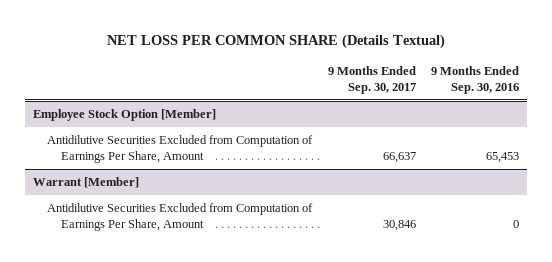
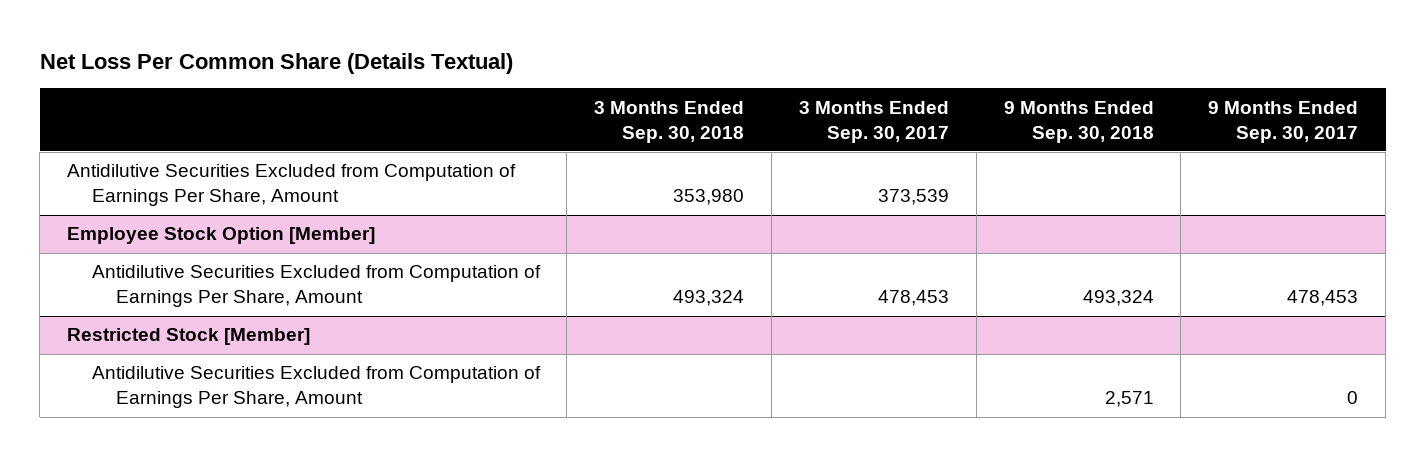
- NET LOSS PER COMMON SHARE (Details Textual)
+ Net Loss Per Common Share (Details Textual)
- | 9 Months Ended Sep. 30, 2017 | 9 Months Ended Sep. 30, 2016
+ | 3 Months Ended Sep. 30, 2018 | 3 Months Ended Sep. 30, 2017 | 9 Months Ended Sep. 30, 2018 | 9 Months Ended Sep. 30, 2017
+ Antidilutive Securities Excluded from Computation of Earnings Per Share, Amount | 353,980 | 373,539 | |
@ Employee Stock Option [Member]
- Antidilutive Securities Excluded from Computation of Earnings Per Share, Amount | 66,637 | 65,453
- Warrant [Member]
- Antidilutive Securities Excluded from Computation of Earnings Per Share, Amount | 30,846 | 0
@ Employee Stock Option [Member]
+ Antidilutive Securities Excluded from Computation of Earnings Per Share, Amount | 493,324 | 478,453 | 493,324 | 478,453
+ Restricted Stock [Member]
+ Antidilutive Securities Excluded from Computation of Earnings Per Share, Amount | | | 2,571 | 0

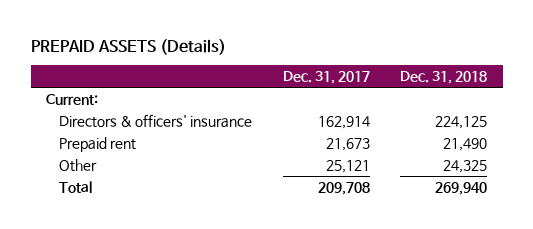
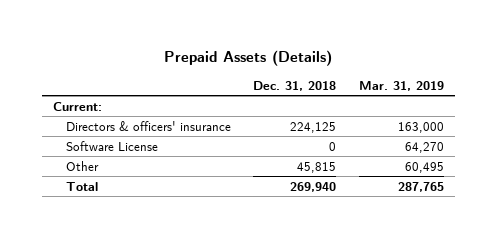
- PREPAID ASSETS (Details)
+ Prepaid Assets (Details)
- | Dec. 31, 2017 | Dec. 31, 2018
+ | Dec. 31, 2018 | Mar. 31, 2019
- Prepaid rent | 21,673 | 21,490
- Other | 25,121 | 24,325
+ Software License | 0 | 64,270
+ Other | 45,815 | 60,495

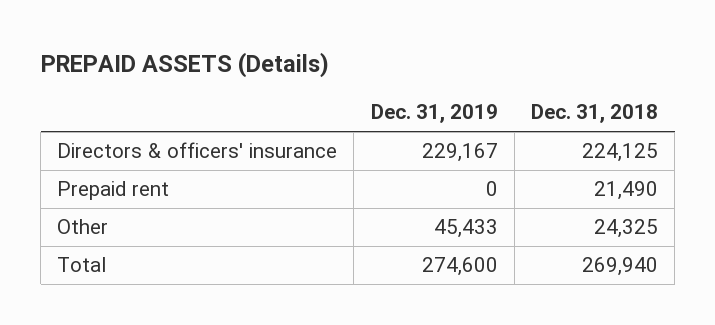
- Prepaid Assets (Details)
+ PREPAID ASSETS (Details)
- | Dec. 31, 2018 | Mar. 31, 2019
+ | Dec. 31, 2019 | Dec. 31, 2018
- Current:
- Software License | 0 | 64,270
- Other | 45,815 | 60,495
+ Prepaid rent | 0 | 21,490
+ Other | 45,433 | 24,325

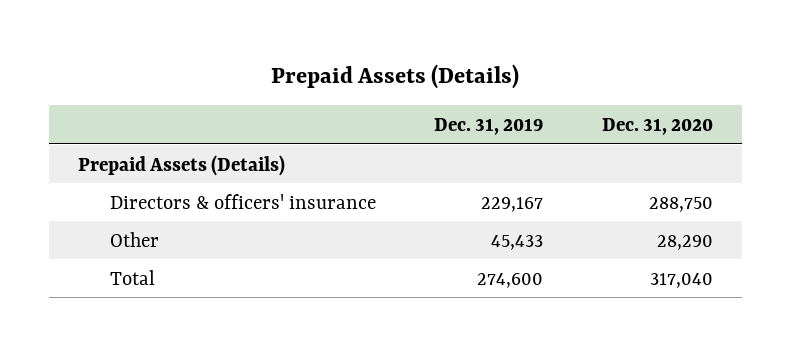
- PREPAID ASSETS (Details)
+ Prepaid Assets (Details)
- | Dec. 31, 2019 | Dec. 31, 2018
+ | Dec. 31, 2019 | Dec. 31, 2020
+ Prepaid Assets (Details)
- Prepaid rent | 0 | 21,490

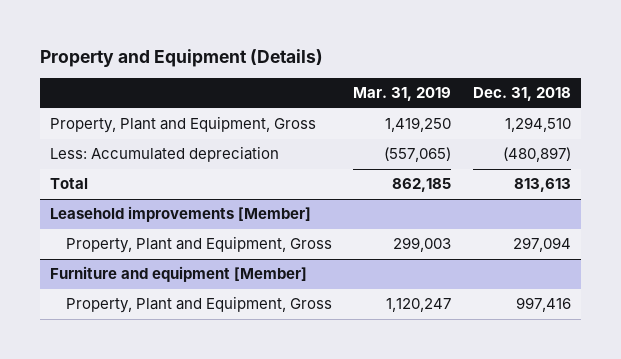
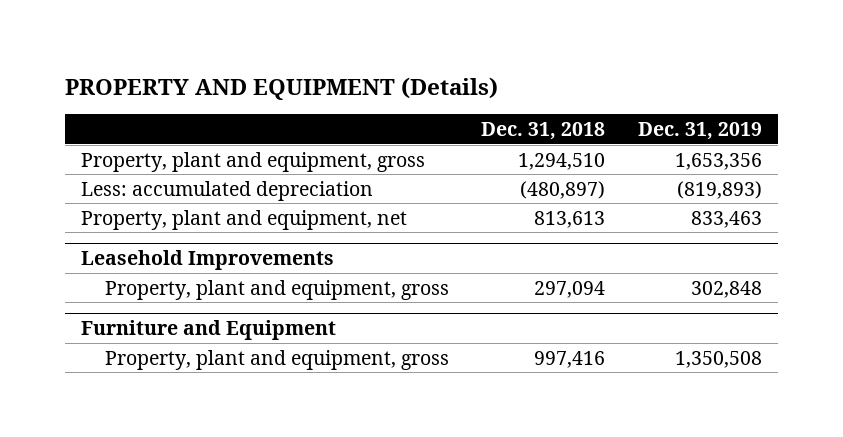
- Property and Equipment (Details)
+ PROPERTY AND EQUIPMENT (Details)
- | Mar. 31, 2019 | Dec. 31, 2018
+ | Dec. 31, 2018 | Dec. 31, 2019
- Property, Plant and Equipment, Gross | 1,419,250 | 1,294,510
- Less: Accumulated depreciation | (557,065) | (480,897)
- Total | 862,185 | 813,613
- Leasehold improvements [Member]
- Property, Plant and Equipment, Gross | 299,003 | 297,094
- Furniture and equipment [Member]
- Property, Plant and Equipment, Gross | 1,120,247 | 997,416
+ Property, plant and equipment, gross | 1,294,510 | 1,653,356
+ Less: accumulated depreciation | (480,897) | (819,893)
+ Property, plant and equipment, net | 813,613 | 833,463
+ Leasehold Improvements
+ Property, plant and equipment, gross | 297,094 | 302,848
+ Furniture and Equipment
+ Property, plant and equipment, gross | 997,416 | 1,350,508

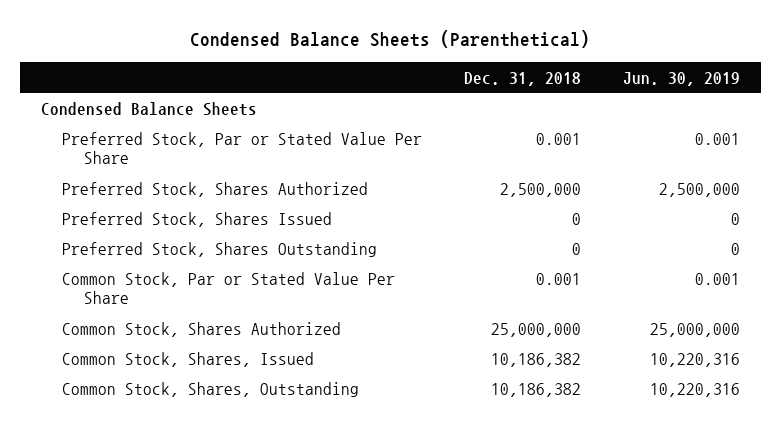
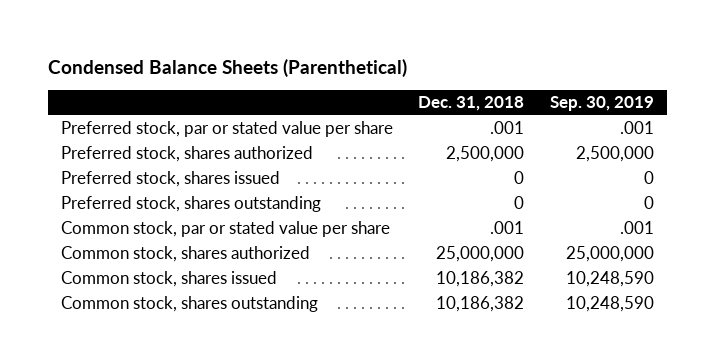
- | Dec. 31, 2018 | Jun. 30, 2019
+ | Dec. 31, 2018 | Sep. 30, 2019
- Condensed Balance Sheets
- Preferred Stock, Par or Stated Value Per Share | 0.001 | 0.001
- Preferred Stock, Shares Authorized | 2,500,000 | 2,500,000
- Preferred Stock, Shares Issued | 0 | 0
- Preferred Stock, Shares Outstanding | 0 | 0
- Common Stock, Par or Stated Value Per Share | 0.001 | 0.001
- Common Stock, Shares Authorized | 25,000,000 | 25,000,000
- Common Stock, Shares, Issued | 10,186,382 | 10,220,316
- Common Stock, Shares, Outstanding | 10,186,382 | 10,220,316
+ Preferred stock, par or stated value per share | .001 | .001
+ Preferred stock, shares authorized | 2,500,000 | 2,500,000
+ Preferred stock, shares issued | 0 | 0
+ Preferred stock, shares outstanding | 0 | 0
+ Common stock, par or stated value per share | .001 | .001
+ Common stock, shares authorized | 25,000,000 | 25,000,000
+ Common stock, shares issued | 10,186,382 | 10,248,590
+ Common stock, shares outstanding | 10,186,382 | 10,248,590

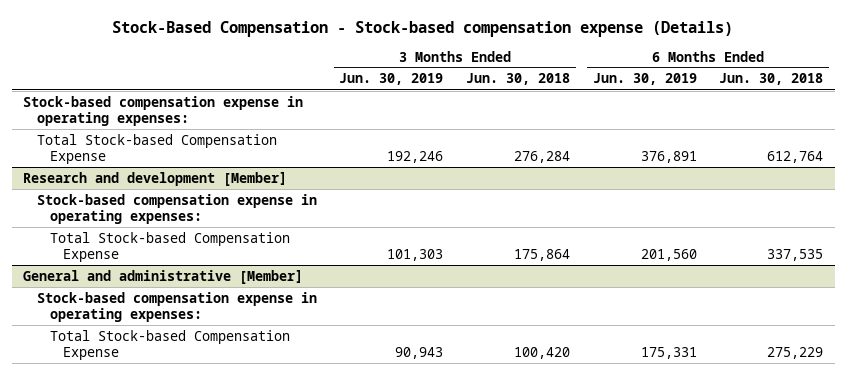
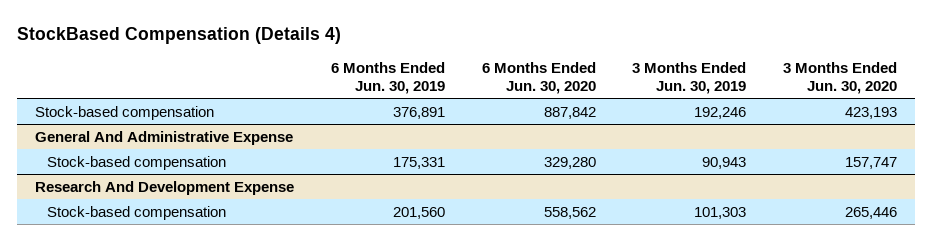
- Stock-Based Compensation - Stock-based compensation expense (Details)
+ StockBased Compensation (Details 4)
- | 3 Months Ended Jun. 30, 2019 | 3 Months Ended Jun. 30, 2018 | 6 Months Ended Jun. 30, 2019 | 6 Months Ended Jun. 30, 2018
+ | 6 Months Ended Jun. 30, 2019 | 6 Months Ended Jun. 30, 2020 | 3 Months Ended Jun. 30, 2019 | 3 Months Ended Jun. 30, 2020
- Stock-based compensation expense in operating expenses:
- Total Stock-based Compensation Expense | 192,246 | 276,284 | 376,891 | 612,764
- Research and development [Member]
- Stock-based compensation expense in operating expenses:
- Total Stock-based Compensation Expense | 101,303 | 175,864 | 201,560 | 337,535
- General and administrative [Member]
- Stock-based compensation expense in operating expenses:
- Total Stock-based Compensation Expense | 90,943 | 100,420 | 175,331 | 275,229
+ Stock-based compensation | 376,891 | 887,842 | 192,246 | 423,193
+ General And Administrative Expense
+ Stock-based compensation | 175,331 | 329,280 | 90,943 | 157,747
+ Research And Development Expense
+ Stock-based compensation | 201,560 | 558,562 | 101,303 | 265,446

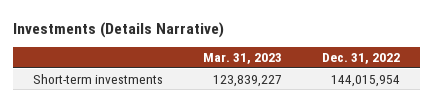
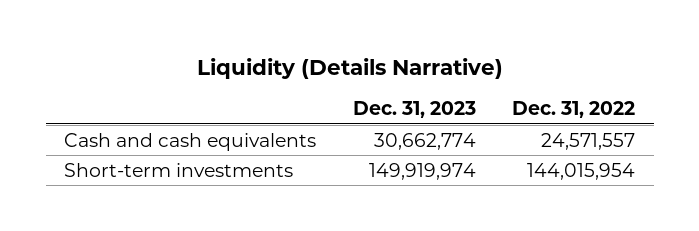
- Investments (Details Narrative)
+ Liquidity (Details Narrative)
- | Mar. 31, 2023 | Dec. 31, 2022
+ | Dec. 31, 2023 | Dec. 31, 2022
+ Cash and cash equivalents | 30,662,774 | 24,571,557

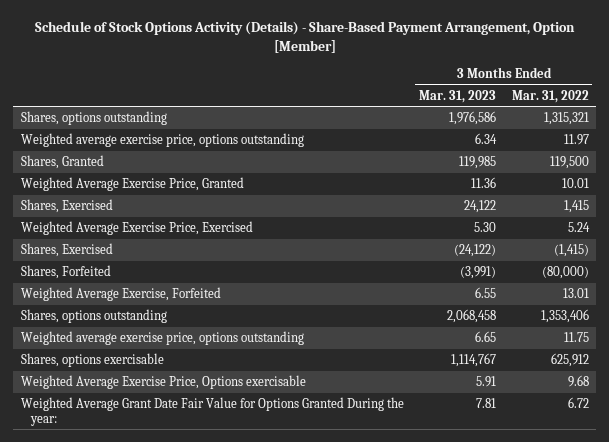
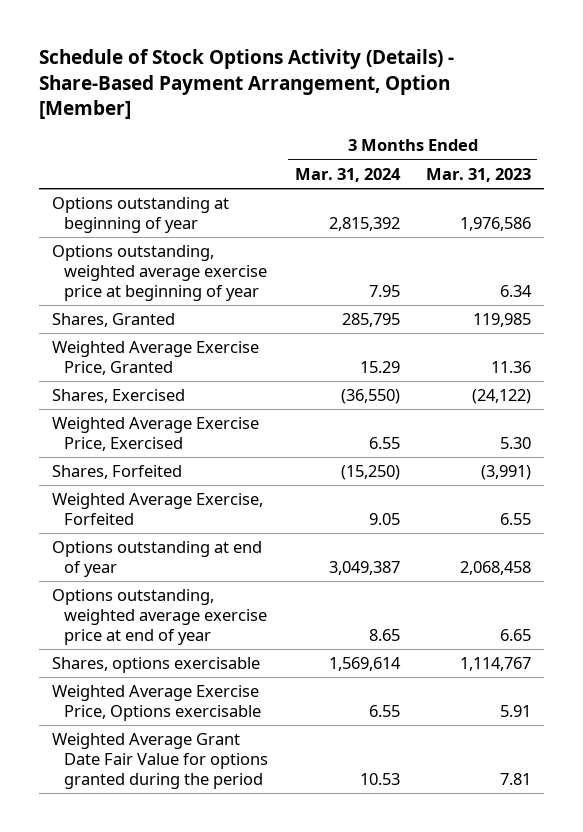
- | 3 Months Ended Mar. 31, 2023 | 3 Months Ended Mar. 31, 2022
+ | 3 Months Ended Mar. 31, 2024 | 3 Months Ended Mar. 31, 2023
- Shares, options outstanding | 1,976,586 | 1,315,321
- Weighted average exercise price, options outstanding | 6.34 | 11.97
+ Options outstanding at beginning of year | 2,815,392 | 1,976,586
+ Options outstanding, weighted average exercise price at beginning of year | 7.95 | 6.34
- Shares, Exercised | 24,122 | 1,415
moved down: Weighted Average Exercise Price, Exercised | 6.55 | 5.30
- Shares, options outstanding | 2,068,458 | 1,353,406
- Weighted average exercise price, options outstanding | 6.65 | 11.75
+ Options outstanding at end of year | 3,049,387 | 2,068,458
+ Options outstanding, weighted average exercise price at end of year | 8.65 | 6.65
- Weighted Average Grant Date Fair Value for Options Granted During the year: | 7.81 | 6.72
+ Weighted Average Grant Date Fair Value for options granted during the period | 10.53 | 7.81

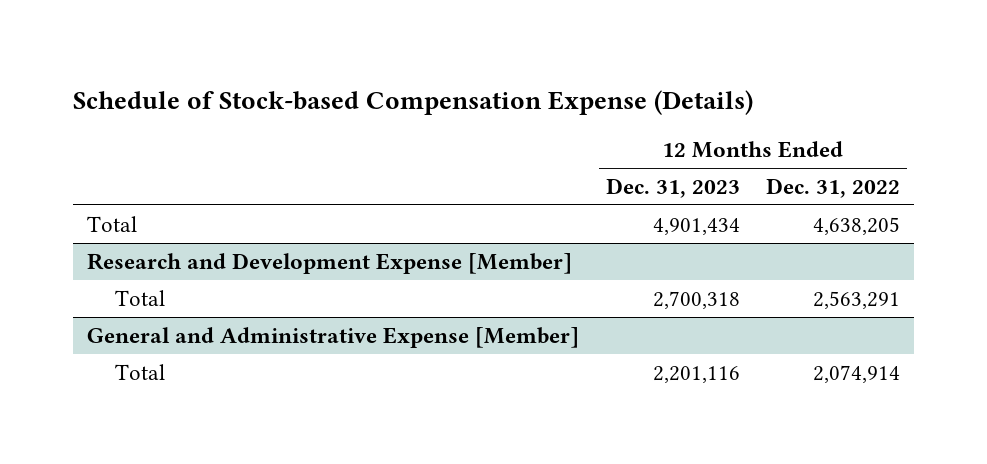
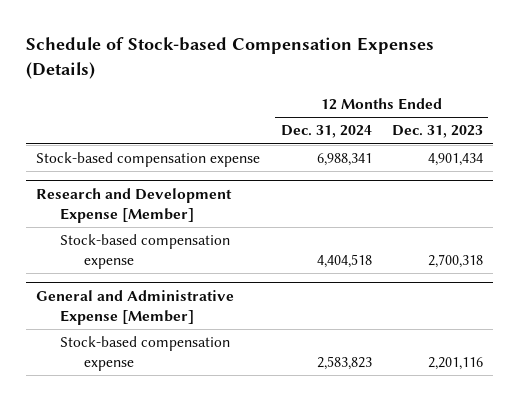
- Schedule of Stock-based Compensation Expense (Details)
+ Schedule of Stock-based Compensation Expenses (Details)
- | 12 Months Ended Dec. 31, 2023 | 12 Months Ended Dec. 31, 2022
+ | 12 Months Ended Dec. 31, 2024 | 12 Months Ended Dec. 31, 2023
- Total | 4,901,434 | 4,638,205
+ Stock-based compensation expense | 6,988,341 | 4,901,434
@ Research and Development Expense [Member]
- Total | 2,700,318 | 2,563,291
+ Stock-based compensation expense | 4,404,518 | 2,700,318
@ General and Administrative Expense [Member]
- Total | 2,201,116 | 2,074,914
+ Stock-based compensation expense | 2,583,823 | 2,201,116

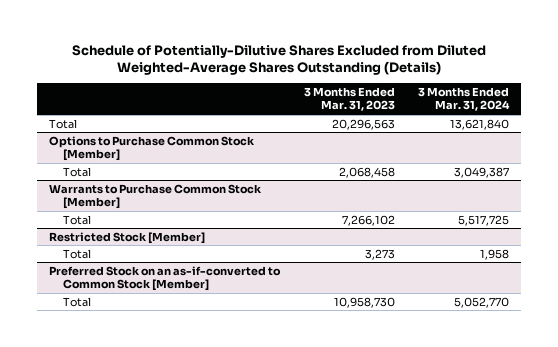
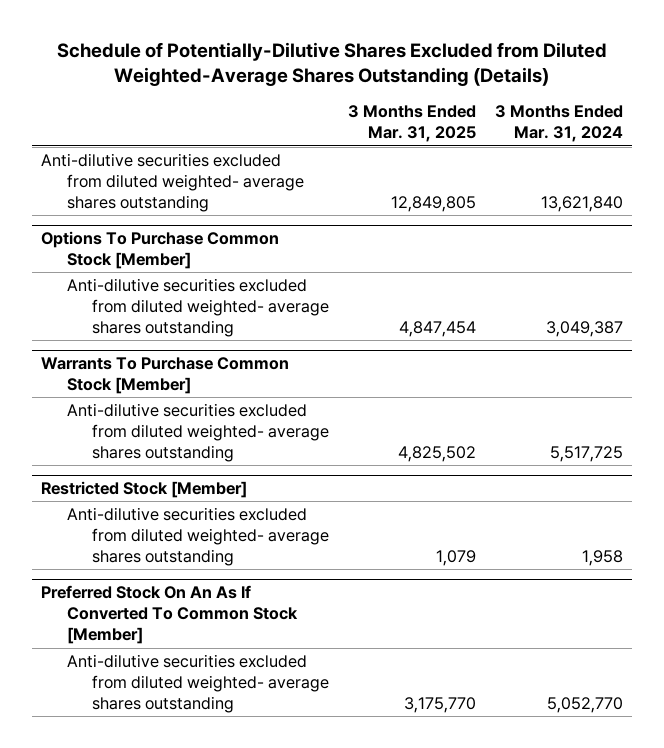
- | 3 Months Ended Mar. 31, 2023 | 3 Months Ended Mar. 31, 2024
+ | 3 Months Ended Mar. 31, 2025 | 3 Months Ended Mar. 31, 2024
- Total | 20,296,563 | 13,621,840
- Options to Purchase Common Stock [Member]
- Total | 2,068,458 | 3,049,387
- Warrants to Purchase Common Stock [Member]
- Total | 7,266,102 | 5,517,725
+ Anti-dilutive securities excluded from diluted weighted- average shares outstanding | 12,849,805 | 13,621,840
+ Options To Purchase Common Stock [Member]
+ Anti-dilutive securities excluded from diluted weighted- average shares outstanding | 4,847,454 | 3,049,387
+ Warrants To Purchase Common Stock [Member]
+ Anti-dilutive securities excluded from diluted weighted- average shares outstanding | 4,825,502 | 5,517,725
@ Restricted Stock [Member]
- Total | 3,273 | 1,958
- Preferred Stock on an as-if-converted to Common Stock [Member]
- Total | 10,958,730 | 5,052,770
@ Restricted Stock [Member]
+ Anti-dilutive securities excluded from diluted weighted- average shares outstanding | 1,079 | 1,958
+ Preferred Stock On An As If Converted To Common Stock [Member]
+ Anti-dilutive securities excluded from diluted weighted- average shares outstanding | 3,175,770 | 5,052,770

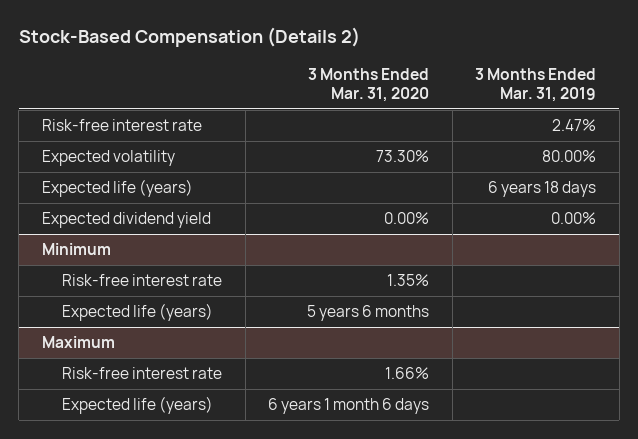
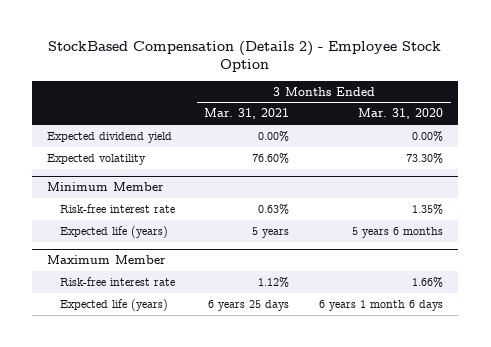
- Stock-Based Compensation (Details 2)
+ StockBased Compensation (Details 2) - Employee Stock Option
- | 3 Months Ended Mar. 31, 2020 | 3 Months Ended Mar. 31, 2019
+ | 3 Months Ended Mar. 31, 2021 | 3 Months Ended Mar. 31, 2020
- Risk-free interest rate | | 2.47%
- Expected life (years) | | 6 years 18 days
- Minimum
moved down: Expected volatility | 76.60% | 73.30%
+ Minimum Member
- Maximum
+ Maximum Member

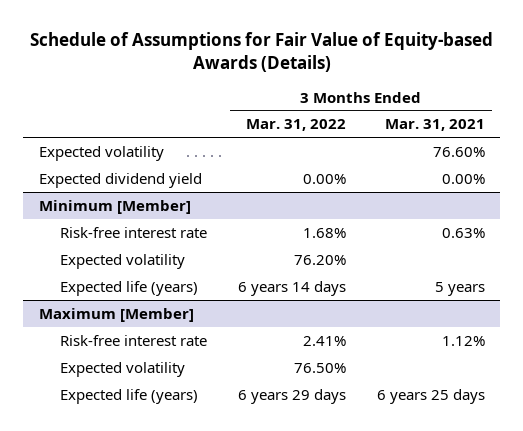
- StockBased Compensation (Details 2) - Employee Stock Option
+ Schedule of Assumptions for Fair Value of Equity-based Awards (Details)
- | 3 Months Ended Mar. 31, 2021 | 3 Months Ended Mar. 31, 2020
+ | 3 Months Ended Mar. 31, 2022 | 3 Months Ended Mar. 31, 2021
- Minimum Member
moved down: Expected dividend yield | 0.00% | 0.00%
+ Minimum [Member]
+ Expected volatility | 76.20% |
- Maximum Member
+ Maximum [Member]
+ Expected volatility | 76.50% |

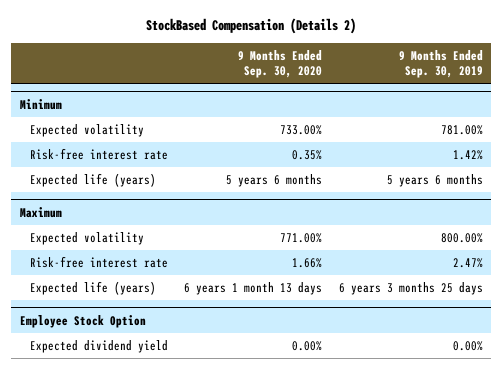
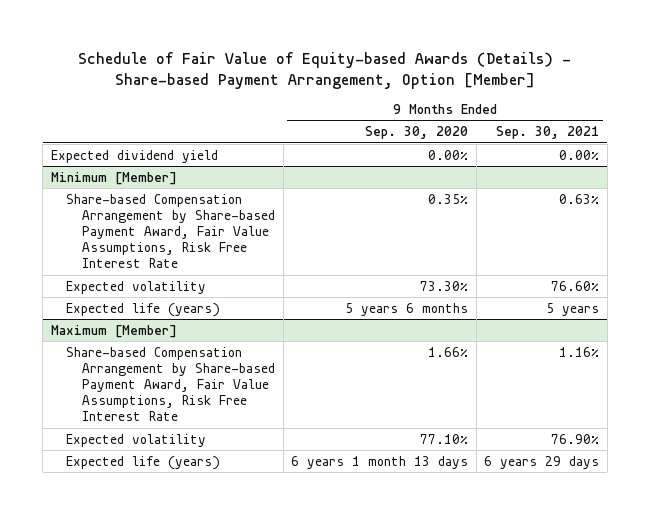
- StockBased Compensation (Details 2)
+ Schedule of Fair Value of Equity-based Awards (Details) - Share-based Payment Arrangement, Option [Member]
- | 9 Months Ended Sep. 30, 2020 | 9 Months Ended Sep. 30, 2019
+ | 9 Months Ended Sep. 30, 2020 | 9 Months Ended Sep. 30, 2021
- Minimum
- Expected volatility | 733.00% | 781.00%
- Risk-free interest rate | 0.35% | 1.42%
+ Expected dividend yield | 0.00% | 0.00%
+ Minimum [Member]
+ Share-based Compensation Arrangement by Share-based Payment Award, Fair Value Assumptions, Risk Free Interest Rate | 0.35% | 0.63%
+ Expected volatility | 73.30% | 76.60%
- Maximum
- Expected volatility | 771.00% | 800.00%
- Risk-free interest rate | 1.66% | 2.47%
+ Maximum [Member]
+ Share-based Compensation Arrangement by Share-based Payment Award, Fair Value Assumptions, Risk Free Interest Rate | 1.66% | 1.16%
+ Expected volatility | 77.10% | 76.90%
- Employee Stock Option
- Expected dividend yield | 0.00% | 0.00%

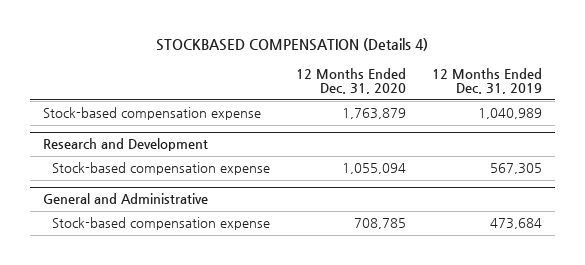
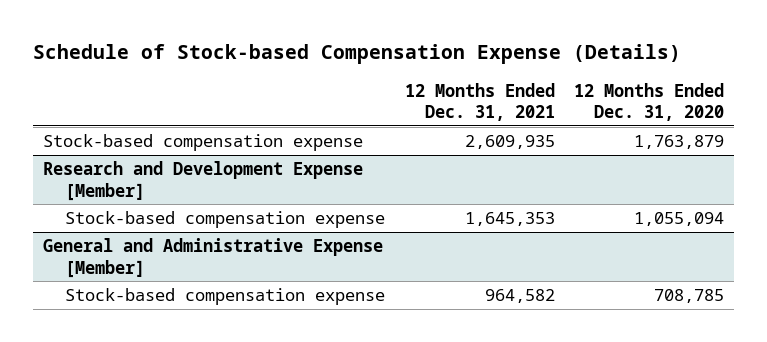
- STOCKBASED COMPENSATION (Details 4)
+ Schedule of Stock-based Compensation Expense (Details)
- | 12 Months Ended Dec. 31, 2020 | 12 Months Ended Dec. 31, 2019
+ | 12 Months Ended Dec. 31, 2021 | 12 Months Ended Dec. 31, 2020
- Research and Development
+ Research and Development Expense [Member]
- General and Administrative
+ General and Administrative Expense [Member]

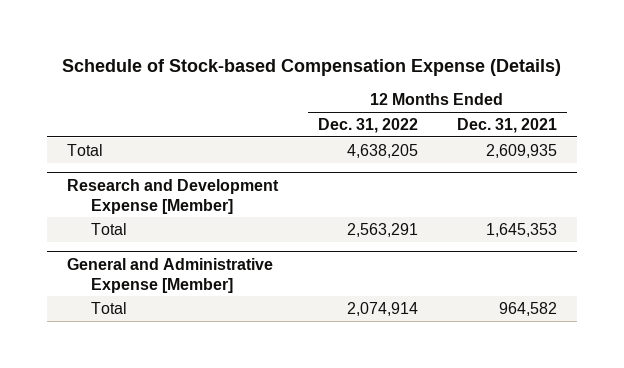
- | 12 Months Ended Dec. 31, 2021 | 12 Months Ended Dec. 31, 2020
+ | 12 Months Ended Dec. 31, 2022 | 12 Months Ended Dec. 31, 2021
- Stock-based compensation expense | 2,609,935 | 1,763,879
+ Total | 4,638,205 | 2,609,935
@ Research and Development Expense [Member]
- Stock-based compensation expense | 1,645,353 | 1,055,094
+ Total | 2,563,291 | 1,645,353
@ General and Administrative Expense [Member]
- Stock-based compensation expense | 964,582 | 708,785
+ Total | 2,074,914 | 964,582

